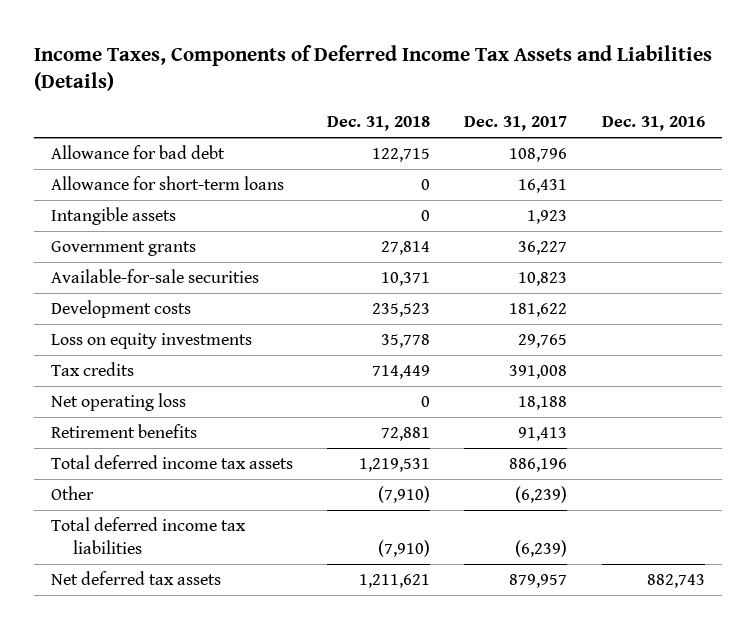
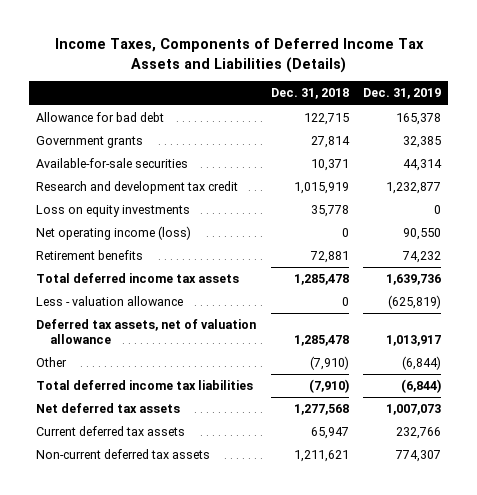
- | Dec. 31, 2018 | Dec. 31, 2017 | Dec. 31, 2016
+ | Dec. 31, 2018 | Dec. 31, 2019
- Allowance for short-term loans | 0 | 16,431 |
- Intangible assets | 0 | 1,923 |
- Development costs | 235,523 | 181,622 |
+ Research and development tax credit | 1,015,919 | 1,232,877
- Tax credits | 714,449 | 391,008 |
- Net operating loss | 0 | 18,188 |
+ Net operating income (loss) | 0 | 90,550
- Total deferred income tax assets | 1,219,531 | 886,196 |
+ Total deferred income tax assets | 1,285,478 | 1,639,736
+ Less - valuation allowance | 0 | (625,819)
+ Deferred tax assets, net of valuation allowance | 1,285,478 | 1,013,917
- Net deferred tax assets | 1,211,621 | 879,957 | 882,743
+ Net deferred tax assets | 1,277,568 | 1,007,073
+ Current deferred tax assets | 65,947 | 232,766
+ Non-current deferred tax assets | 1,211,621 | 774,307

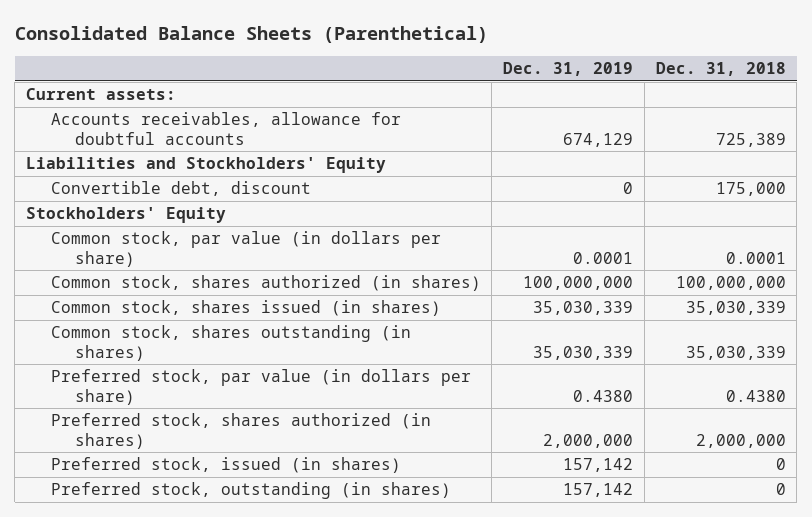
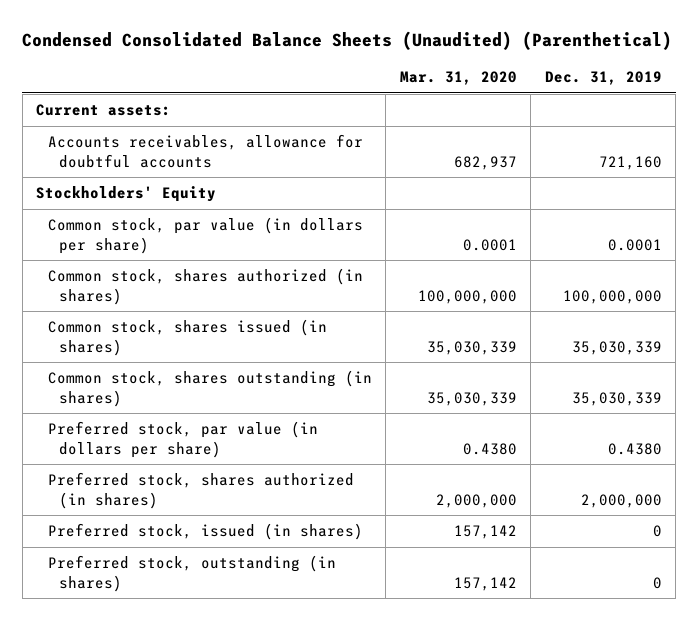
- Consolidated Balance Sheets (Parenthetical)
+ Condensed Consolidated Balance Sheets (Unaudited) (Parenthetical)
- | Dec. 31, 2019 | Dec. 31, 2018
+ | Mar. 31, 2020 | Dec. 31, 2019
- Accounts receivables, allowance for doubtful accounts | 674,129 | 725,389
- Liabilities and Stockholders' Equity
- Convertible debt, discount | 0 | 175,000
+ Accounts receivables, allowance for doubtful accounts | 682,937 | 721,160
- Preferred stock, issued (in shares) | 157,142 | 0
- Preferred stock, outstanding (in shares) | 157,142 | 0
+ Preferred stock, issued (in shares) | 157,142 | 0
+ Preferred stock, outstanding (in shares) | 157,142 | 0

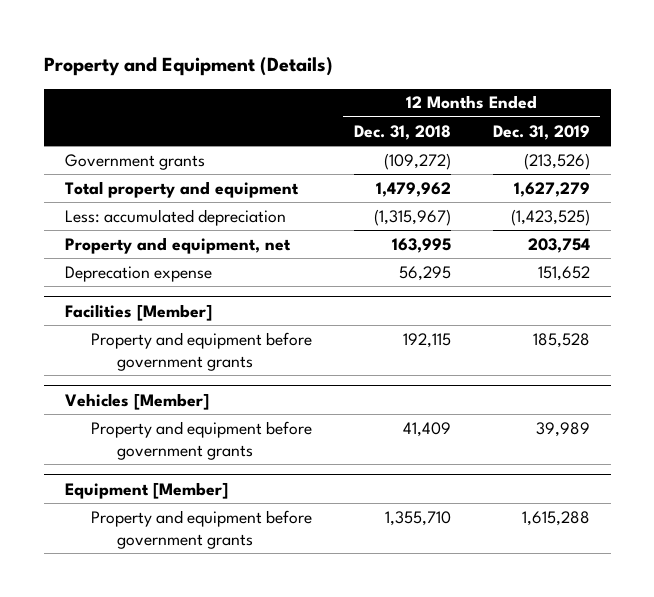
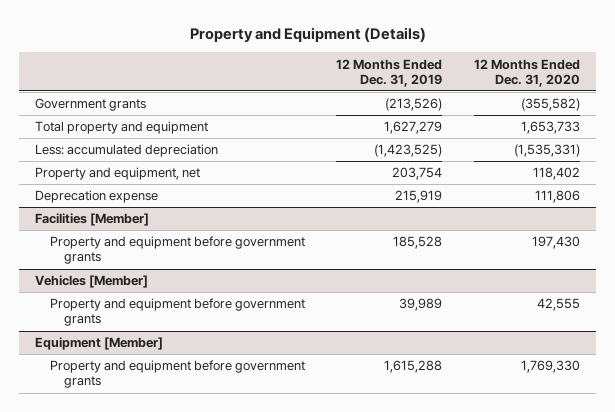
- | 12 Months Ended Dec. 31, 2018 | 12 Months Ended Dec. 31, 2019
+ | 12 Months Ended Dec. 31, 2019 | 12 Months Ended Dec. 31, 2020
- Deprecation expense | 56,295 | 151,652
+ Deprecation expense | 215,919 | 111,806

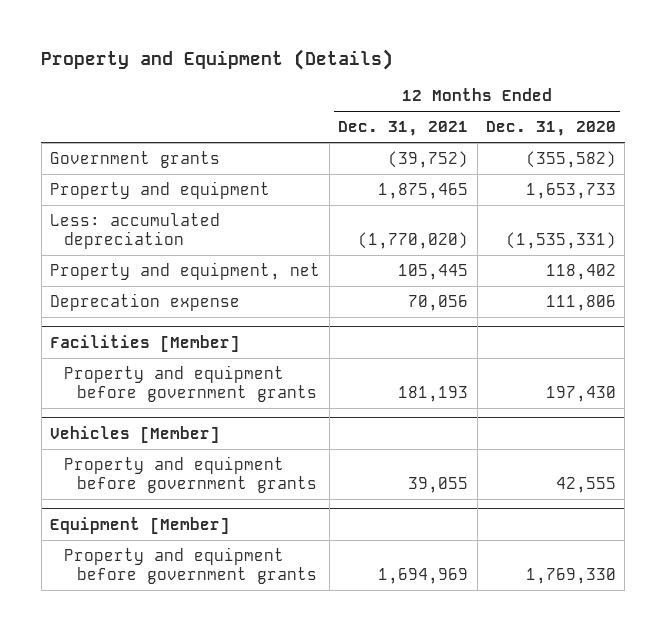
- | 12 Months Ended Dec. 31, 2019 | 12 Months Ended Dec. 31, 2020
+ | 12 Months Ended Dec. 31, 2021 | 12 Months Ended Dec. 31, 2020
- Total property and equipment | 1,627,279 | 1,653,733
+ Property and equipment | 1,875,465 | 1,653,733

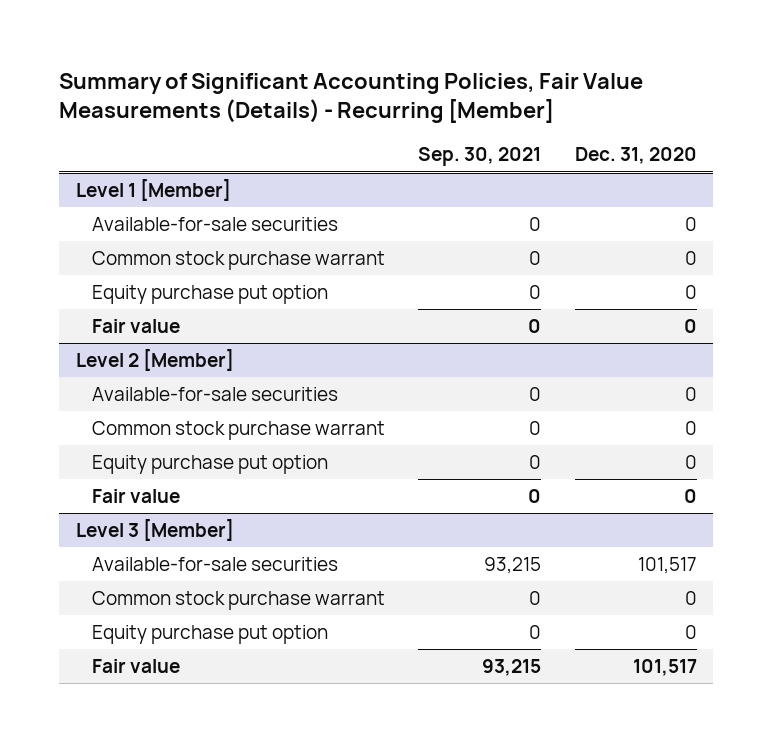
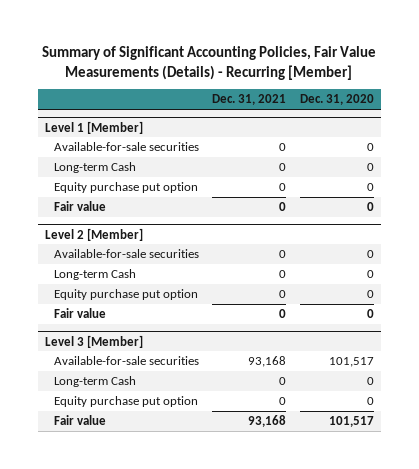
- | Sep. 30, 2021 | Dec. 31, 2020
+ | Dec. 31, 2021 | Dec. 31, 2020
@ Level 1 [Member]
- Common stock purchase warrant | 0 | 0
+ Long-term Cash | 0 | 0
@ Level 2 [Member]
- Common stock purchase warrant | 0 | 0
+ Long-term Cash | 0 | 0
@ Level 3 [Member]
- Common stock purchase warrant | 0 | 0
+ Long-term Cash | 0 | 0

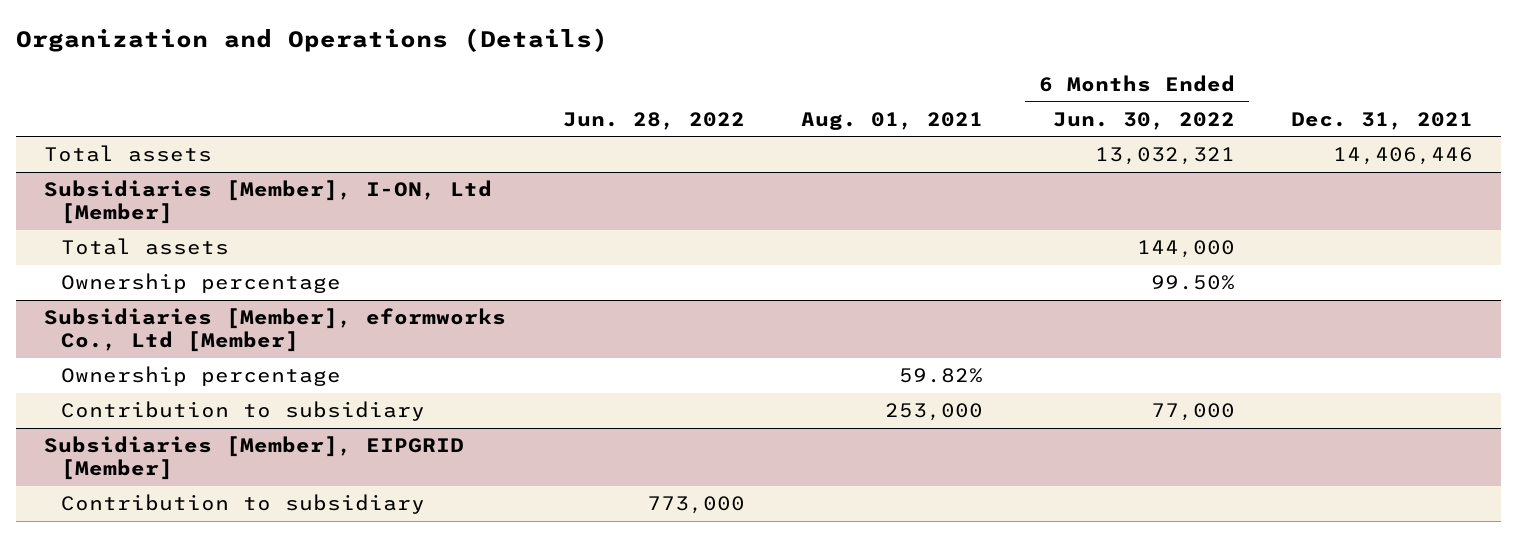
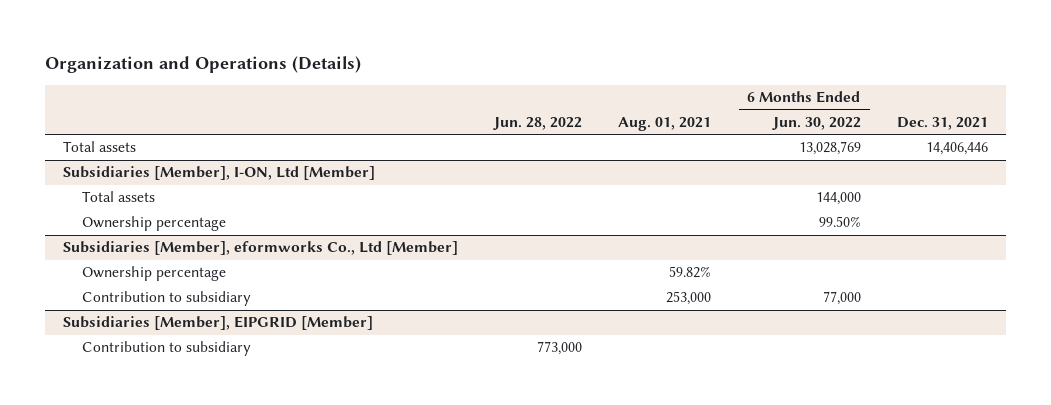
- Total assets | | | 13,032,321 | 14,406,446
+ Total assets | | | 13,028,769 | 14,406,446

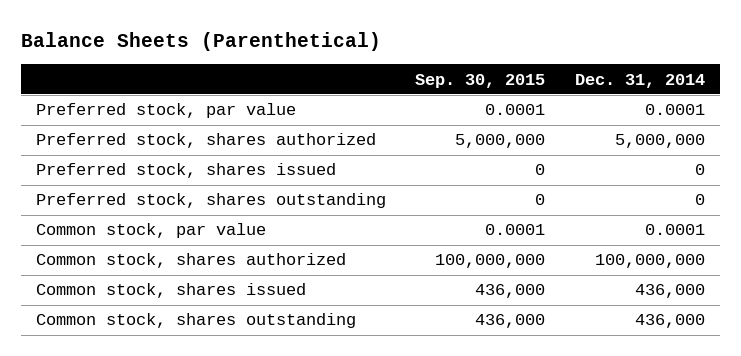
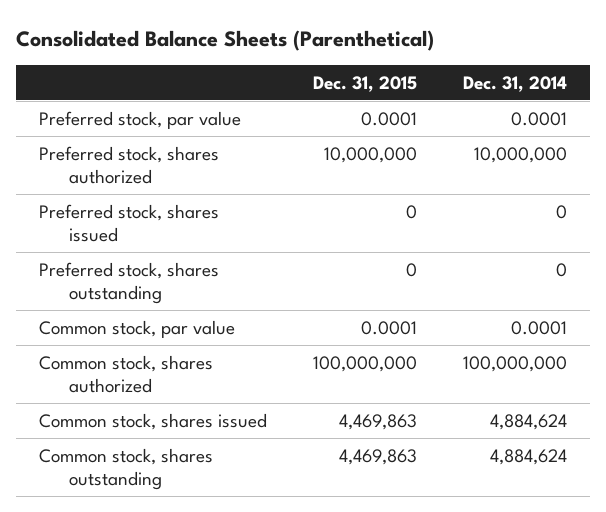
- Balance Sheets (Parenthetical)
+ Consolidated Balance Sheets (Parenthetical)
- | Sep. 30, 2015 | Dec. 31, 2014
+ | Dec. 31, 2015 | Dec. 31, 2014
- Preferred stock, shares authorized | 5,000,000 | 5,000,000
+ Preferred stock, shares authorized | 10,000,000 | 10,000,000
- Common stock, shares issued | 436,000 | 436,000
- Common stock, shares outstanding | 436,000 | 436,000
+ Common stock, shares issued | 4,469,863 | 4,884,624
+ Common stock, shares outstanding | 4,469,863 | 4,884,624

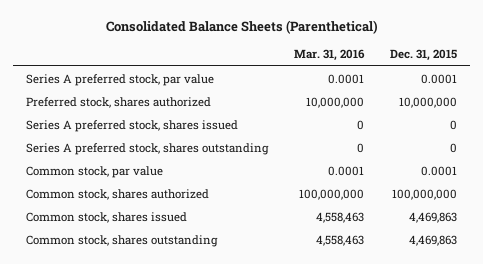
- | Dec. 31, 2015 | Dec. 31, 2014
+ | Mar. 31, 2016 | Dec. 31, 2015
- Preferred stock, par value | 0.0001 | 0.0001
+ Series A preferred stock, par value | 0.0001 | 0.0001
- Preferred stock, shares issued | 0 | 0
- Preferred stock, shares outstanding | 0 | 0
+ Series A preferred stock, shares issued | 0 | 0
+ Series A preferred stock, shares outstanding | 0 | 0

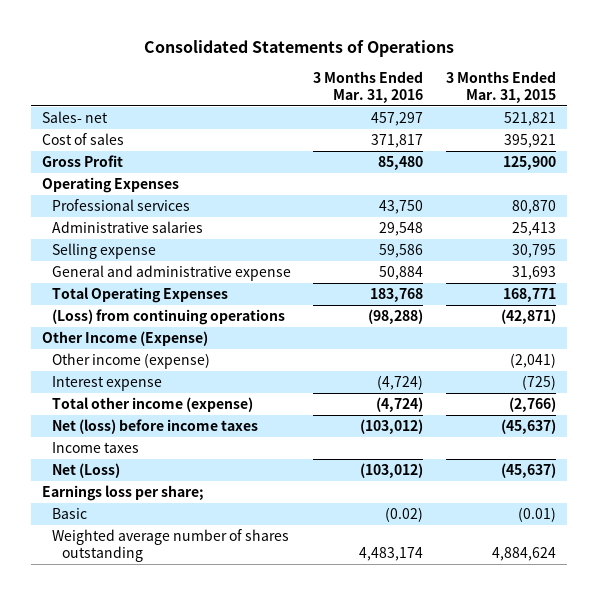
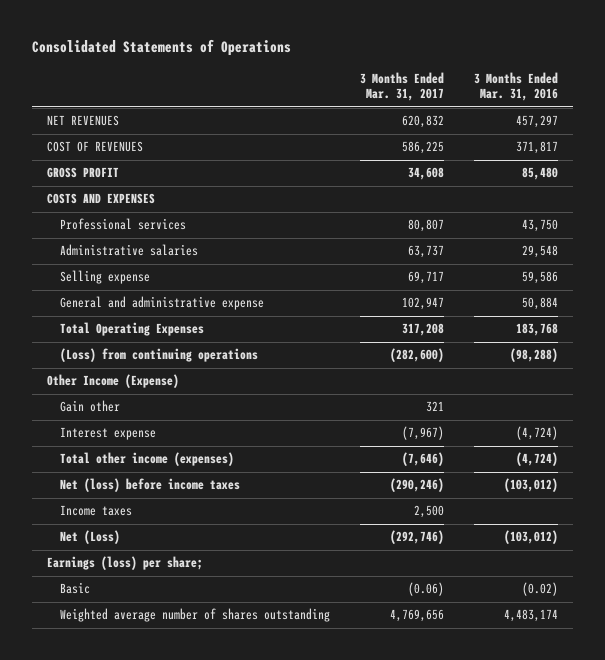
- | 3 Months Ended Mar. 31, 2016 | 3 Months Ended Mar. 31, 2015
+ | 3 Months Ended Mar. 31, 2017 | 3 Months Ended Mar. 31, 2016
- Sales- net | 457,297 | 521,821
- Cost of sales | 371,817 | 395,921
- Gross Profit | 85,480 | 125,900
- Operating Expenses
+ NET REVENUES | 620,832 | 457,297
+ COST OF REVENUES | 586,225 | 371,817
+ GROSS PROFIT | 34,608 | 85,480
+ COSTS AND EXPENSES
- Other income (expense) | | (2,041)
+ Gain other | 321 |
- Total other income (expense) | (4,724) | (2,766)
+ Total other income (expenses) | (7,646) | (4,724)
- Earnings loss per share;
+ Earnings (loss) per share;

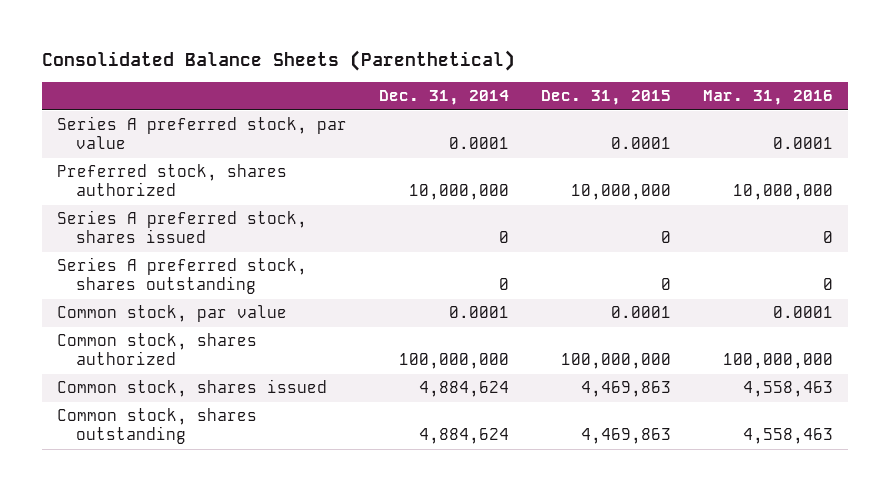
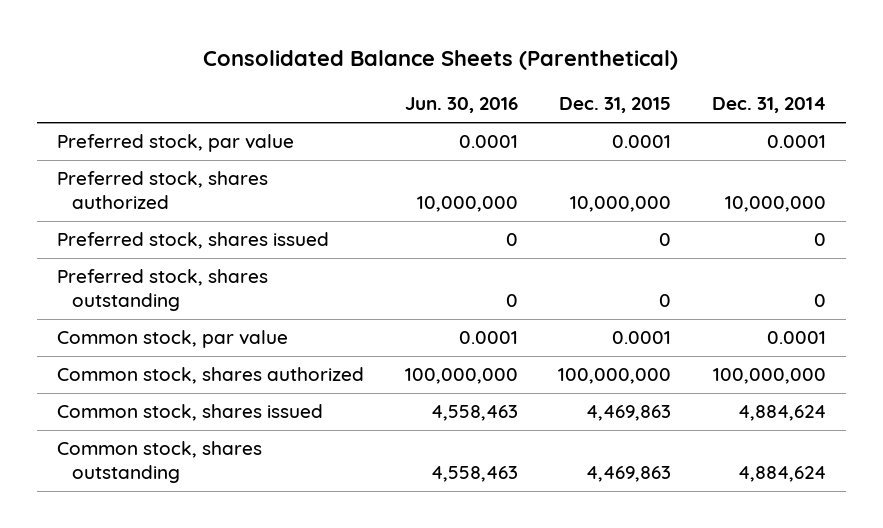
- | Dec. 31, 2014 | Dec. 31, 2015 | Mar. 31, 2016
+ | Jun. 30, 2016 | Dec. 31, 2015 | Dec. 31, 2014
- Series A preferred stock, par value | 0.0001 | 0.0001 | 0.0001
+ Preferred stock, par value | 0.0001 | 0.0001 | 0.0001
- Series A preferred stock, shares issued | 0 | 0 | 0
- Series A preferred stock, shares outstanding | 0 | 0 | 0
+ Preferred stock, shares issued | 0 | 0 | 0
+ Preferred stock, shares outstanding | 0 | 0 | 0

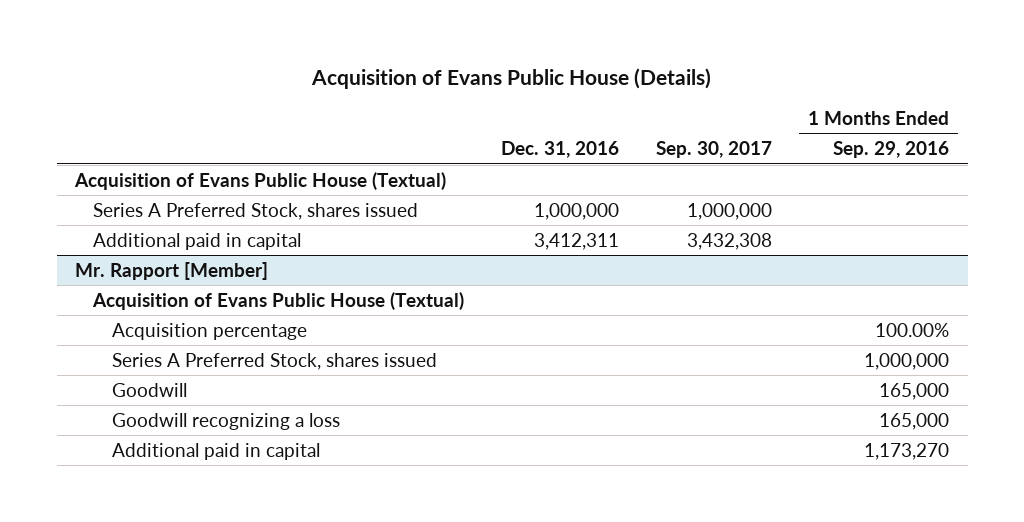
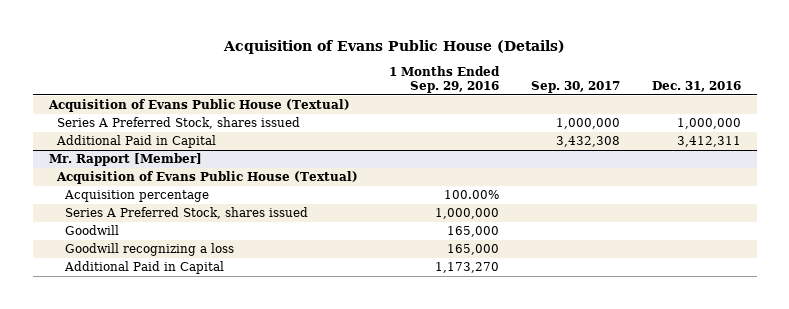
- | Dec. 31, 2016 | Sep. 30, 2017 | 1 Months Ended Sep. 29, 2016
+ | 1 Months Ended Sep. 29, 2016 | Sep. 30, 2017 | Dec. 31, 2016
- Additional paid in capital | 3,412,311 | 3,432,308 |
+ Additional Paid in Capital | | 3,432,308 | 3,412,311
@ Mr. Rapport [Member]
- Additional paid in capital | | | 1,173,270
+ Additional Paid in Capital | 1,173,270 | |

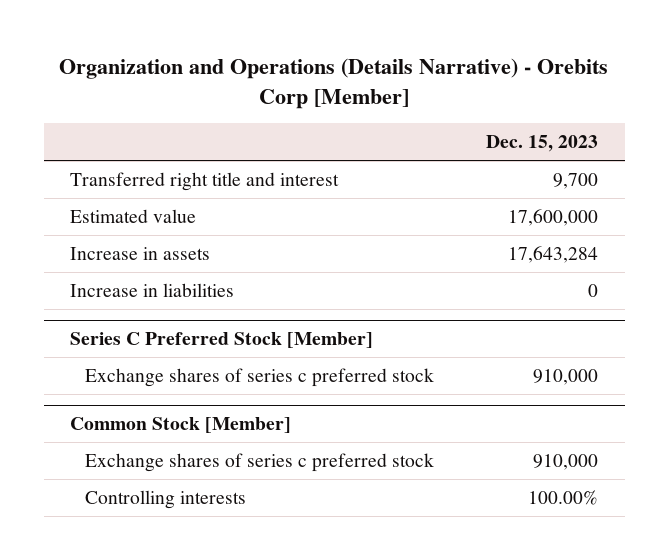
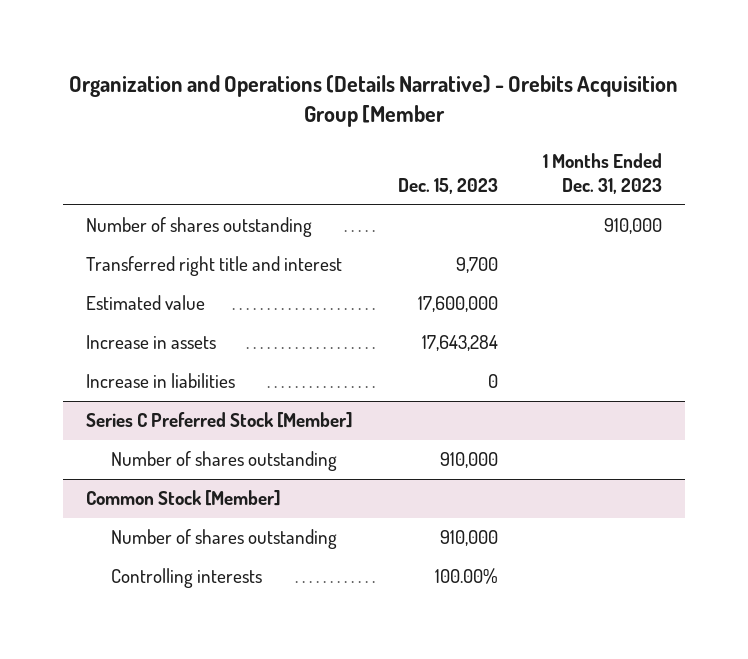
- Organization and Operations (Details Narrative) - Orebits Corp [Member]
+ Organization and Operations (Details Narrative) - Orebits Acquisition Group [Member
- | Dec. 15, 2023
+ | Dec. 15, 2023 | 1 Months Ended Dec. 31, 2023
+ Number of shares outstanding | | 910,000
@ Series C Preferred Stock [Member]
- Exchange shares of series c preferred stock | 910,000
+ Number of shares outstanding | 910,000 |
@ Common Stock [Member]
- Exchange shares of series c preferred stock | 910,000
+ Number of shares outstanding | 910,000 |

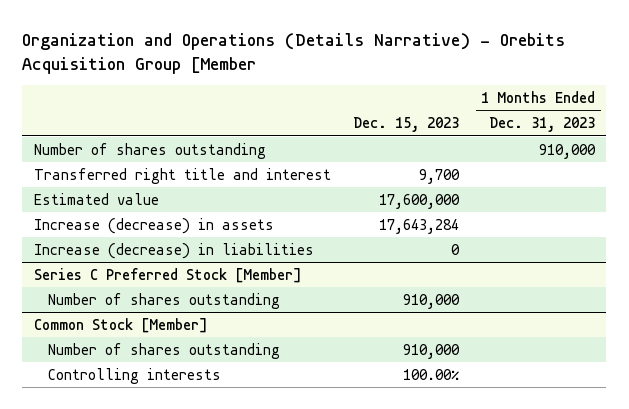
- Increase in assets | 17,643,284 |
- Increase in liabilities | 0 |
+ Increase (decrease) in assets | 17,643,284 |
+ Increase (decrease) in liabilities | 0 |

